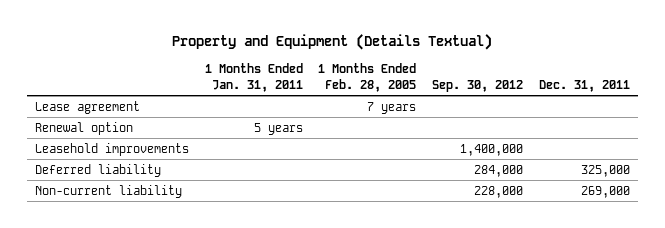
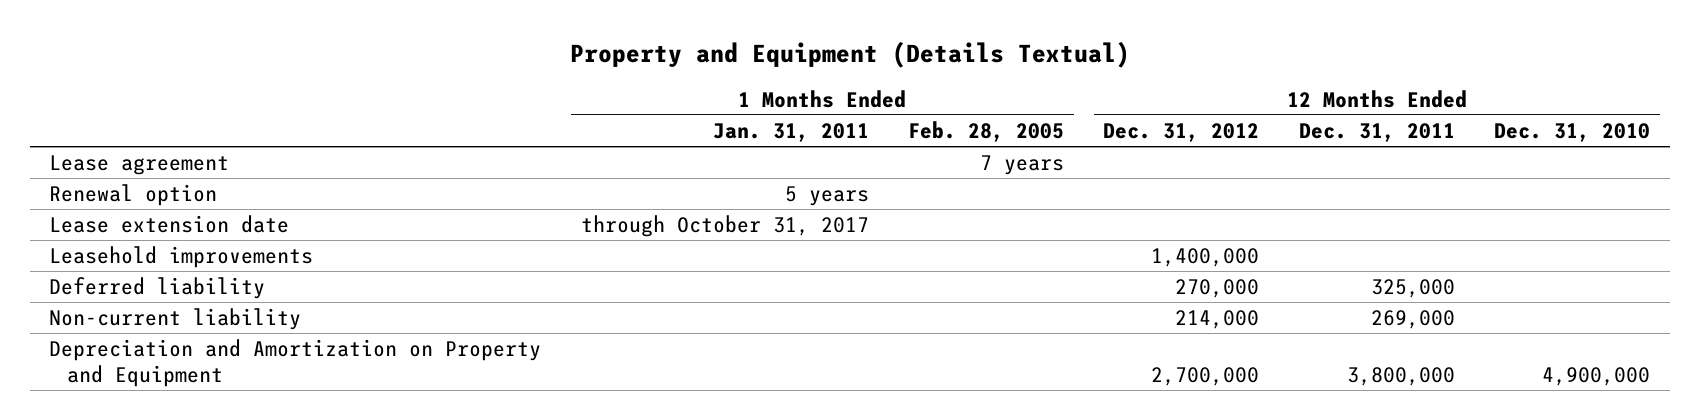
- | 1 Months Ended Jan. 31, 2011 | 1 Months Ended Feb. 28, 2005 | Sep. 30, 2012 | Dec. 31, 2011
+ | 1 Months Ended Jan. 31, 2011 | 1 Months Ended Feb. 28, 2005 | 12 Months Ended Dec. 31, 2012 | 12 Months Ended Dec. 31, 2011 | 12 Months Ended Dec. 31, 2010
+ Lease extension date | through October 31, 2017 | | | |
+ Depreciation and Amortization on Property and Equipment | | | 2,700,000 | 3,800,000 | 4,900,000

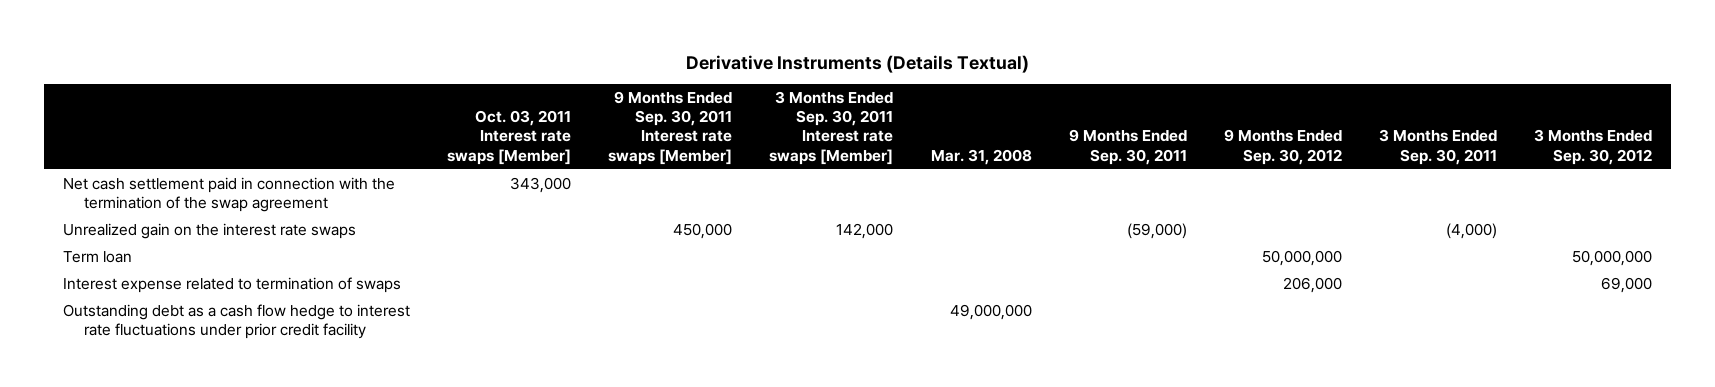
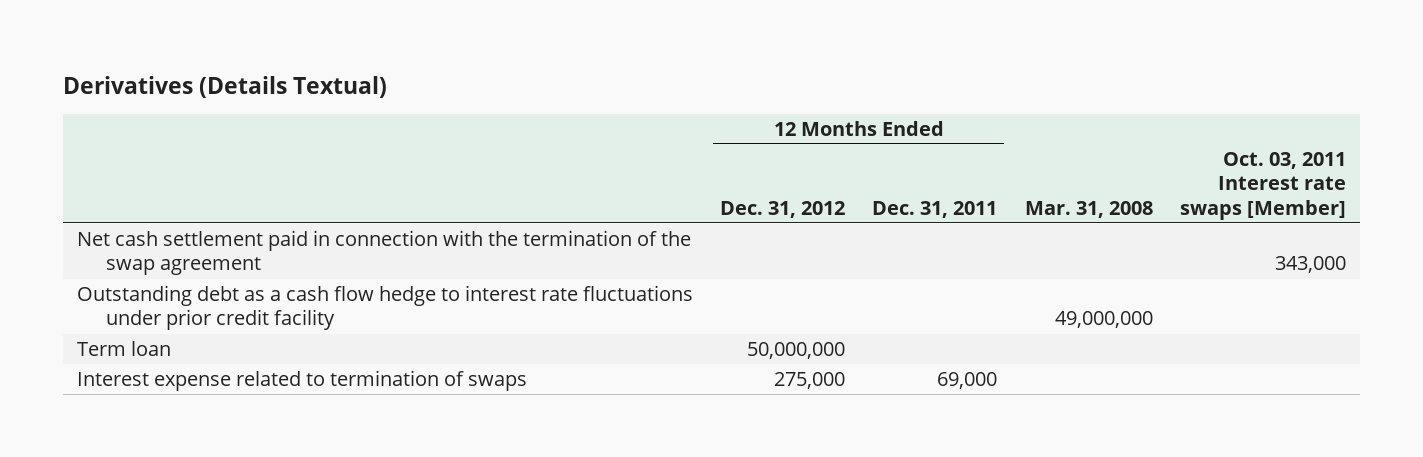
- Derivative Instruments (Details Textual)
+ Derivatives (Details Textual)
- | Oct. 03, 2011 Interest rate swaps [Member] | 9 Months Ended Sep. 30, 2011 Interest rate swaps [Member] | 3 Months Ended Sep. 30, 2011 Interest rate swaps [Member] | Mar. 31, 2008 | 9 Months Ended Sep. 30, 2011 | 9 Months Ended Sep. 30, 2012 | 3 Months Ended Sep. 30, 2011 | 3 Months Ended Sep. 30, 2012
+ | 12 Months Ended Dec. 31, 2012 | 12 Months Ended Dec. 31, 2011 | Mar. 31, 2008 | Oct. 03, 2011 Interest rate swaps [Member]
- Unrealized gain on the interest rate swaps | | 450,000 | 142,000 | | (59,000) | | (4,000) |
moved up: Outstanding debt as a cash flow hedge to interest rate fluctuations under prior credit facility | | | 49,000,000 |

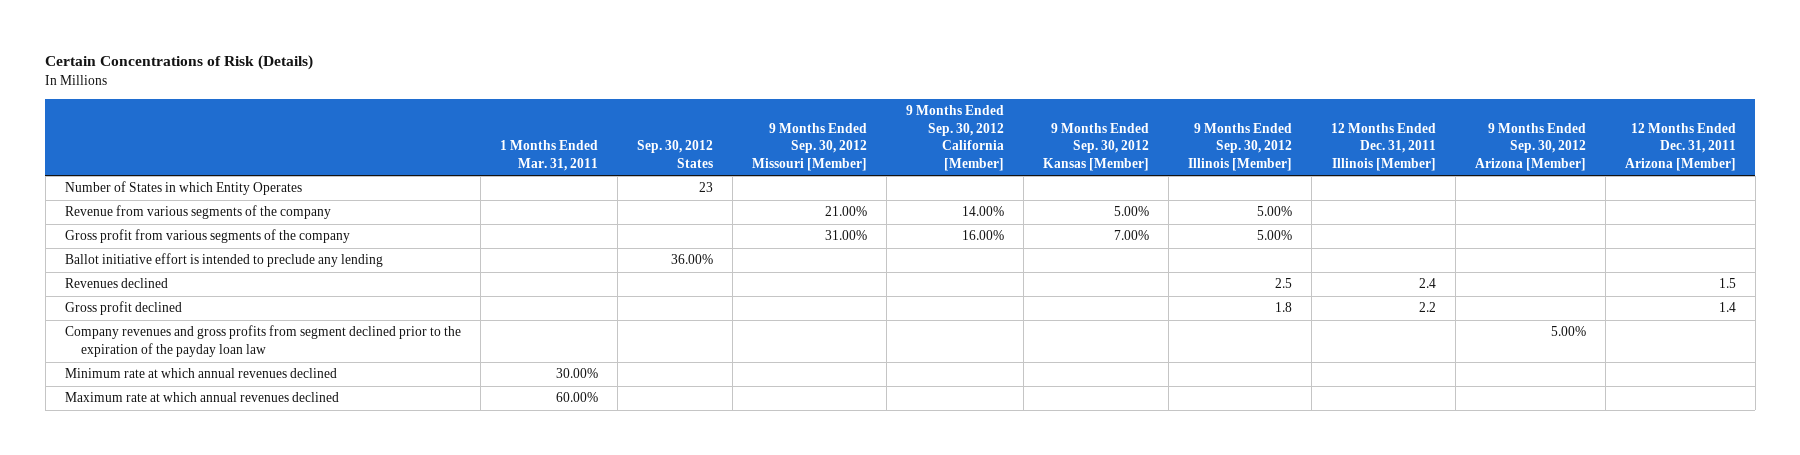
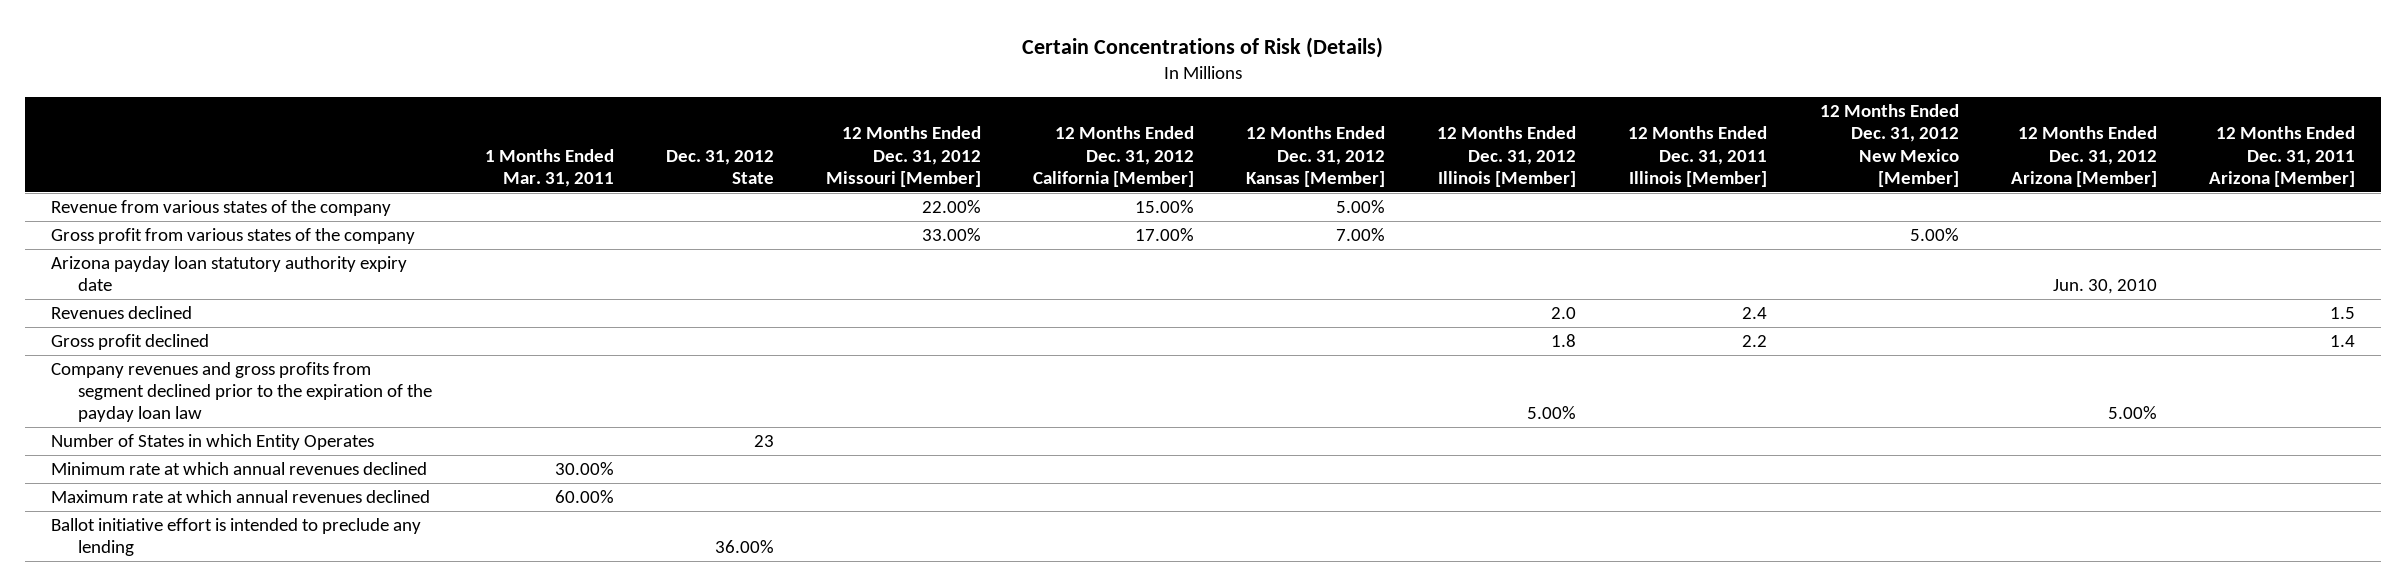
- | 1 Months Ended Mar. 31, 2011 | Sep. 30, 2012 States | 9 Months Ended Sep. 30, 2012 Missouri [Member] | 9 Months Ended Sep. 30, 2012 California [Member] | 9 Months Ended Sep. 30, 2012 Kansas [Member] | 9 Months Ended Sep. 30, 2012 Illinois [Member] | 12 Months Ended Dec. 31, 2011 Illinois [Member] | 9 Months Ended Sep. 30, 2012 Arizona [Member] | 12 Months Ended Dec. 31, 2011 Arizona [Member]
+ | 1 Months Ended Mar. 31, 2011 | Dec. 31, 2012 State | 12 Months Ended Dec. 31, 2012 Missouri [Member] | 12 Months Ended Dec. 31, 2012 California [Member] | 12 Months Ended Dec. 31, 2012 Kansas [Member] | 12 Months Ended Dec. 31, 2012 Illinois [Member] | 12 Months Ended Dec. 31, 2011 Illinois [Member] | 12 Months Ended Dec. 31, 2012 New Mexico [Member] | 12 Months Ended Dec. 31, 2012 Arizona [Member] | 12 Months Ended Dec. 31, 2011 Arizona [Member]
- Revenue from various segments of the company | | | 21.00% | 14.00% | 5.00% | 5.00% | | |
- Gross profit from various segments of the company | | | 31.00% | 16.00% | 7.00% | 5.00% | | |
+ Revenue from various states of the company | | | 22.00% | 15.00% | 5.00% | | | | |
+ Gross profit from various states of the company | | | 33.00% | 17.00% | 7.00% | | | 5.00% | |
+ Arizona payday loan statutory authority expiry date | | | | | | | | | Jun. 30, 2010 |
moved down: Number of States in which Entity Operates | | 23 | | | | | | | |
moved down: Ballot initiative effort is intended to preclude any lending | | 36.00% | | | | | | | |

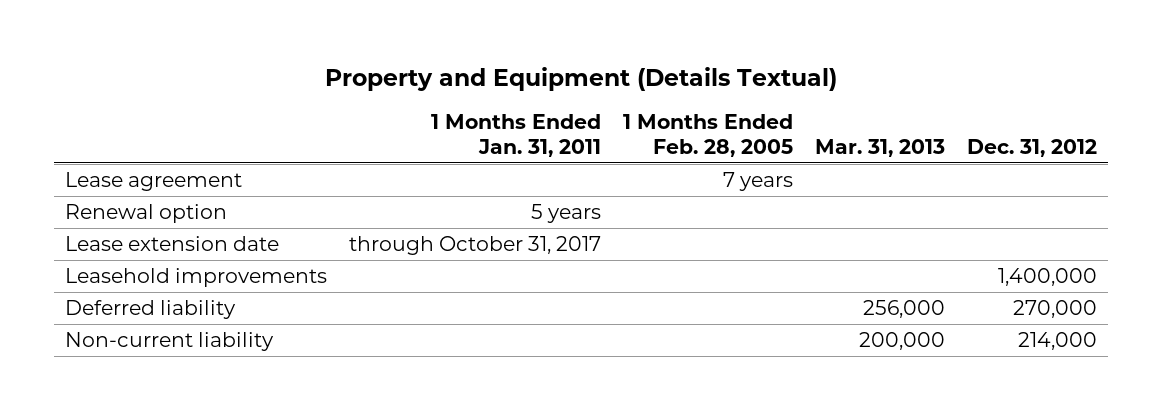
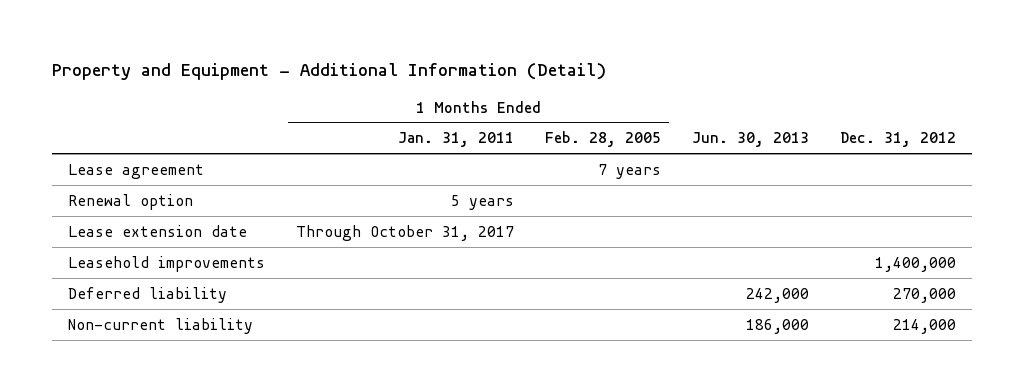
- Property and Equipment (Details Textual)
+ Property and Equipment - Additional Information (Detail)
- | 1 Months Ended Jan. 31, 2011 | 1 Months Ended Feb. 28, 2005 | Mar. 31, 2013 | Dec. 31, 2012
+ | 1 Months Ended Jan. 31, 2011 | 1 Months Ended Feb. 28, 2005 | Jun. 30, 2013 | Dec. 31, 2012
- Lease extension date | through October 31, 2017 | | |
+ Lease extension date | Through October 31, 2017 | | |

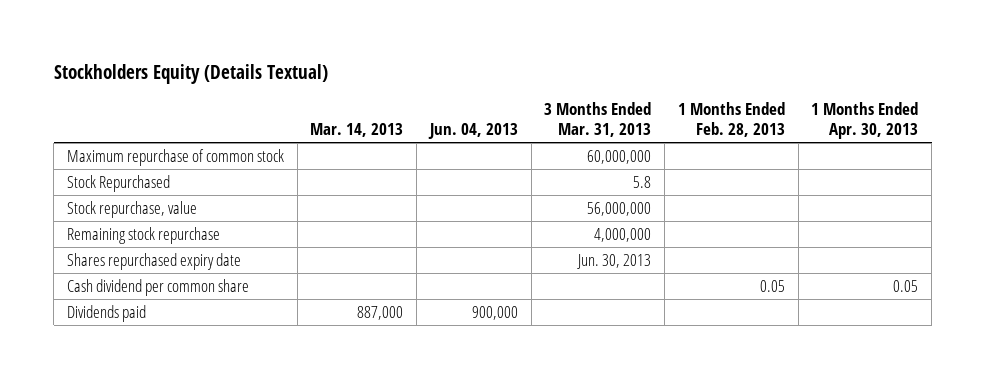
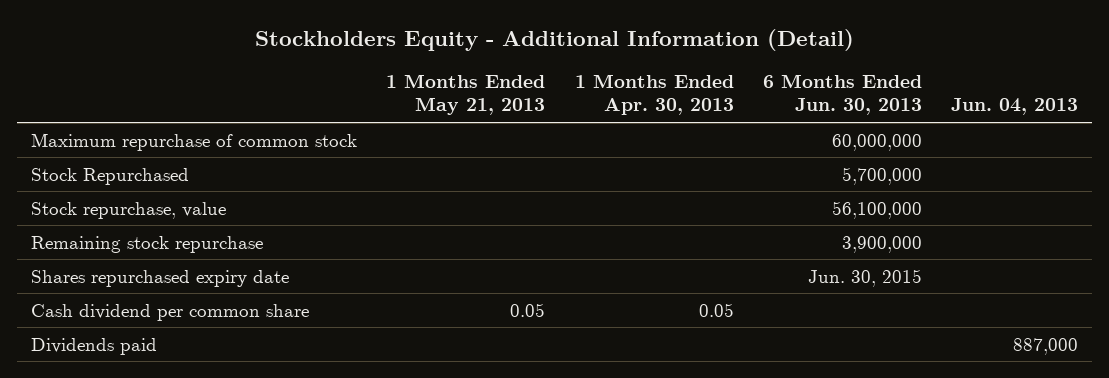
- Stockholders Equity (Details Textual)
+ Stockholders Equity - Additional Information (Detail)
- | Mar. 14, 2013 | Jun. 04, 2013 | 3 Months Ended Mar. 31, 2013 | 1 Months Ended Feb. 28, 2013 | 1 Months Ended Apr. 30, 2013
+ | 1 Months Ended May 21, 2013 | 1 Months Ended Apr. 30, 2013 | 6 Months Ended Jun. 30, 2013 | Jun. 04, 2013
- Dividends paid | 887,000 | 900,000 | | |
+ Dividends paid | | | | 887,000

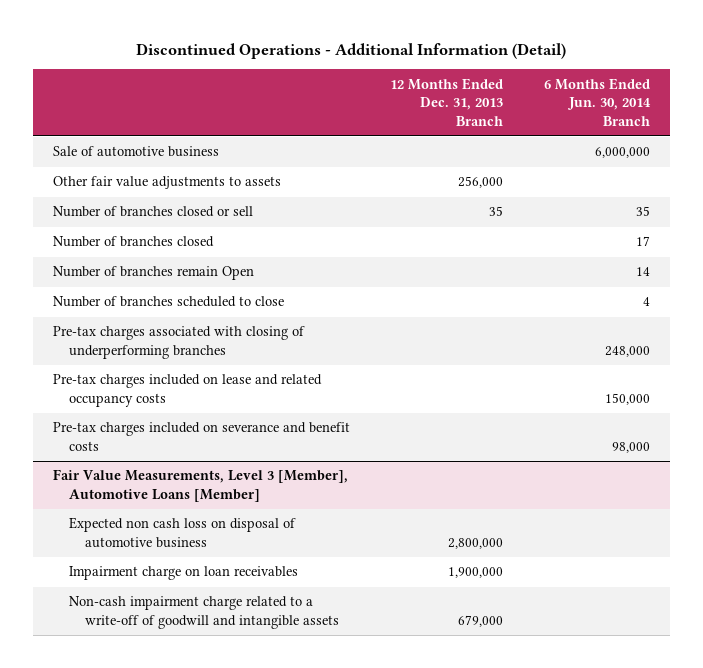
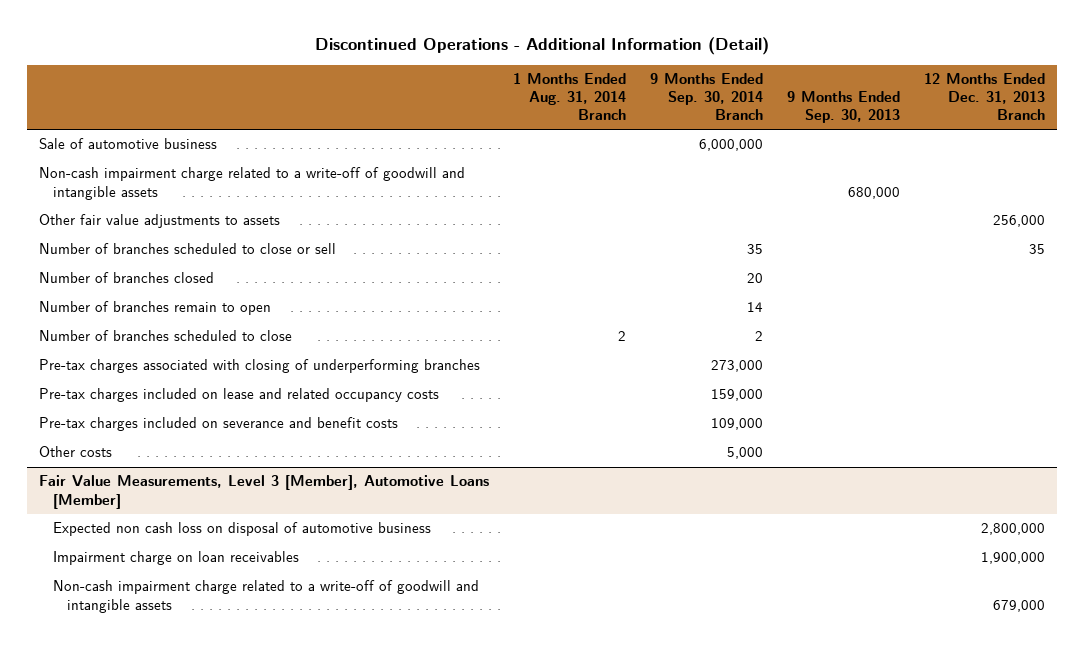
- | 12 Months Ended Dec. 31, 2013 Branch | 6 Months Ended Jun. 30, 2014 Branch
+ | 1 Months Ended Aug. 31, 2014 Branch | 9 Months Ended Sep. 30, 2014 Branch | 9 Months Ended Sep. 30, 2013 | 12 Months Ended Dec. 31, 2013 Branch
+ Non-cash impairment charge related to a write-off of goodwill and intangible assets | | | 680,000 |
- Number of branches closed or sell | 35 | 35
+ Number of branches scheduled to close or sell | | 35 | | 35
- Number of branches remain Open | | 14
+ Number of branches remain to open | | 14 | |
+ Other costs | | 5,000 | |

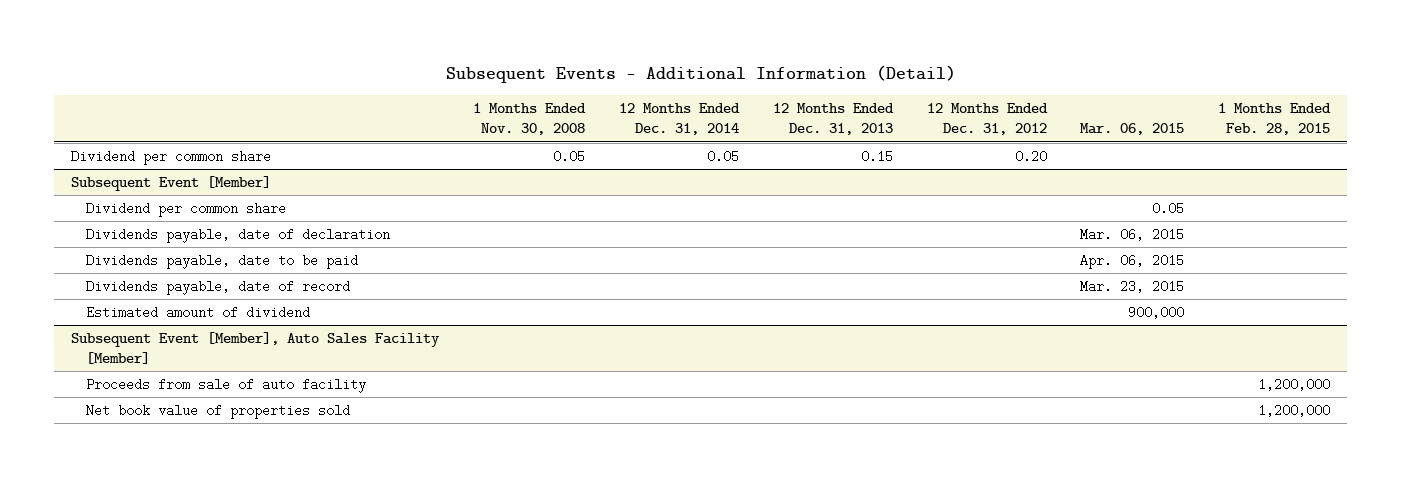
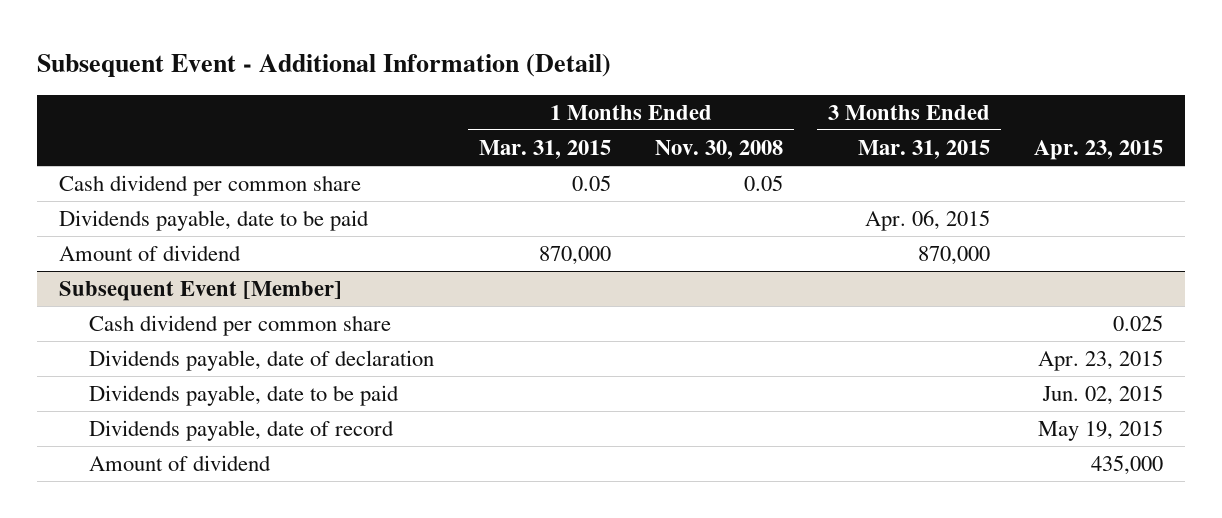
- Subsequent Events - Additional Information (Detail)
+ Subsequent Event - Additional Information (Detail)
- | 1 Months Ended Nov. 30, 2008 | 12 Months Ended Dec. 31, 2014 | 12 Months Ended Dec. 31, 2013 | 12 Months Ended Dec. 31, 2012 | Mar. 06, 2015 | 1 Months Ended Feb. 28, 2015
+ | 1 Months Ended Mar. 31, 2015 | 1 Months Ended Nov. 30, 2008 | 3 Months Ended Mar. 31, 2015 | Apr. 23, 2015
- Dividend per common share | 0.05 | 0.05 | 0.15 | 0.20 | |
+ Cash dividend per common share | 0.05 | 0.05 | |
+ Dividends payable, date to be paid | | | Apr. 06, 2015 |
+ Amount of dividend | 870,000 | | 870,000 |
@ Subsequent Event [Member]
- Dividend per common share | | | | | 0.05 |
+ Cash dividend per common share | | | | 0.025
- Estimated amount of dividend | | | | | 900,000 |
- Subsequent Event [Member], Auto Sales Facility [Member]
- Proceeds from sale of auto facility | | | | | | 1,200,000
- Net book value of properties sold | | | | | | 1,200,000
@ Subsequent Event [Member]
+ Amount of dividend | | | | 435,000

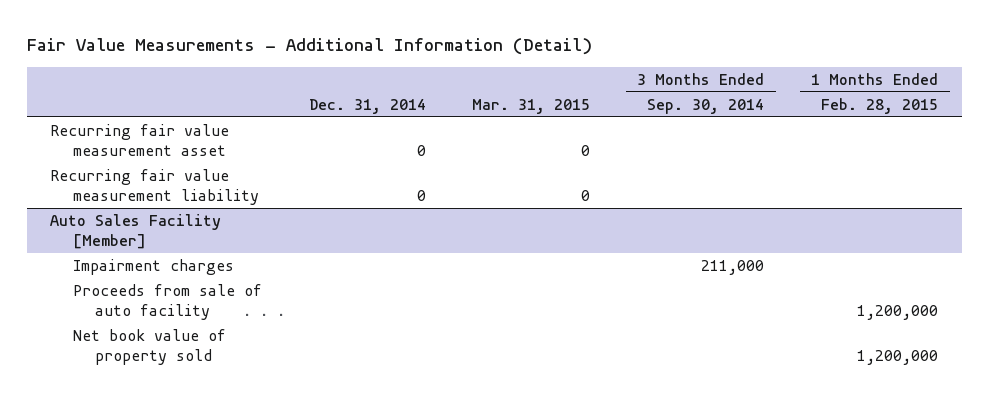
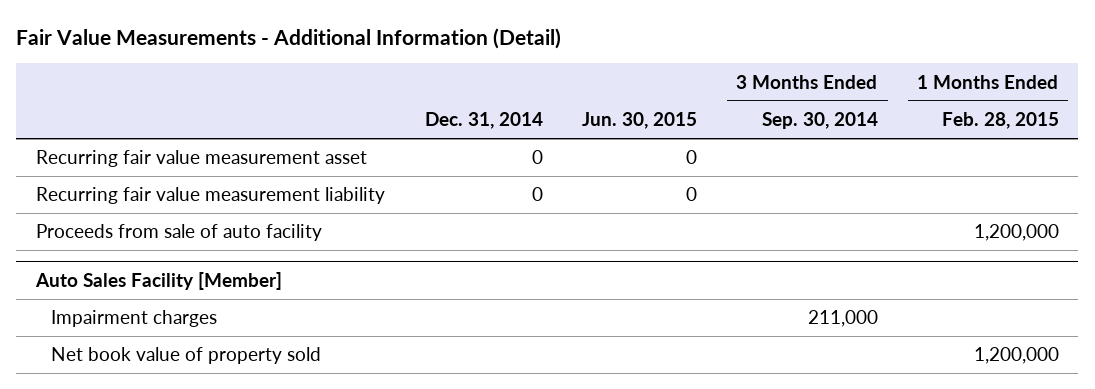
- | Dec. 31, 2014 | Mar. 31, 2015 | 3 Months Ended Sep. 30, 2014 | 1 Months Ended Feb. 28, 2015
+ | Dec. 31, 2014 | Jun. 30, 2015 | 3 Months Ended Sep. 30, 2014 | 1 Months Ended Feb. 28, 2015
+ Proceeds from sale of auto facility | | | | 1,200,000
@ Auto Sales Facility [Member]
- Proceeds from sale of auto facility | | | | 1,200,000

